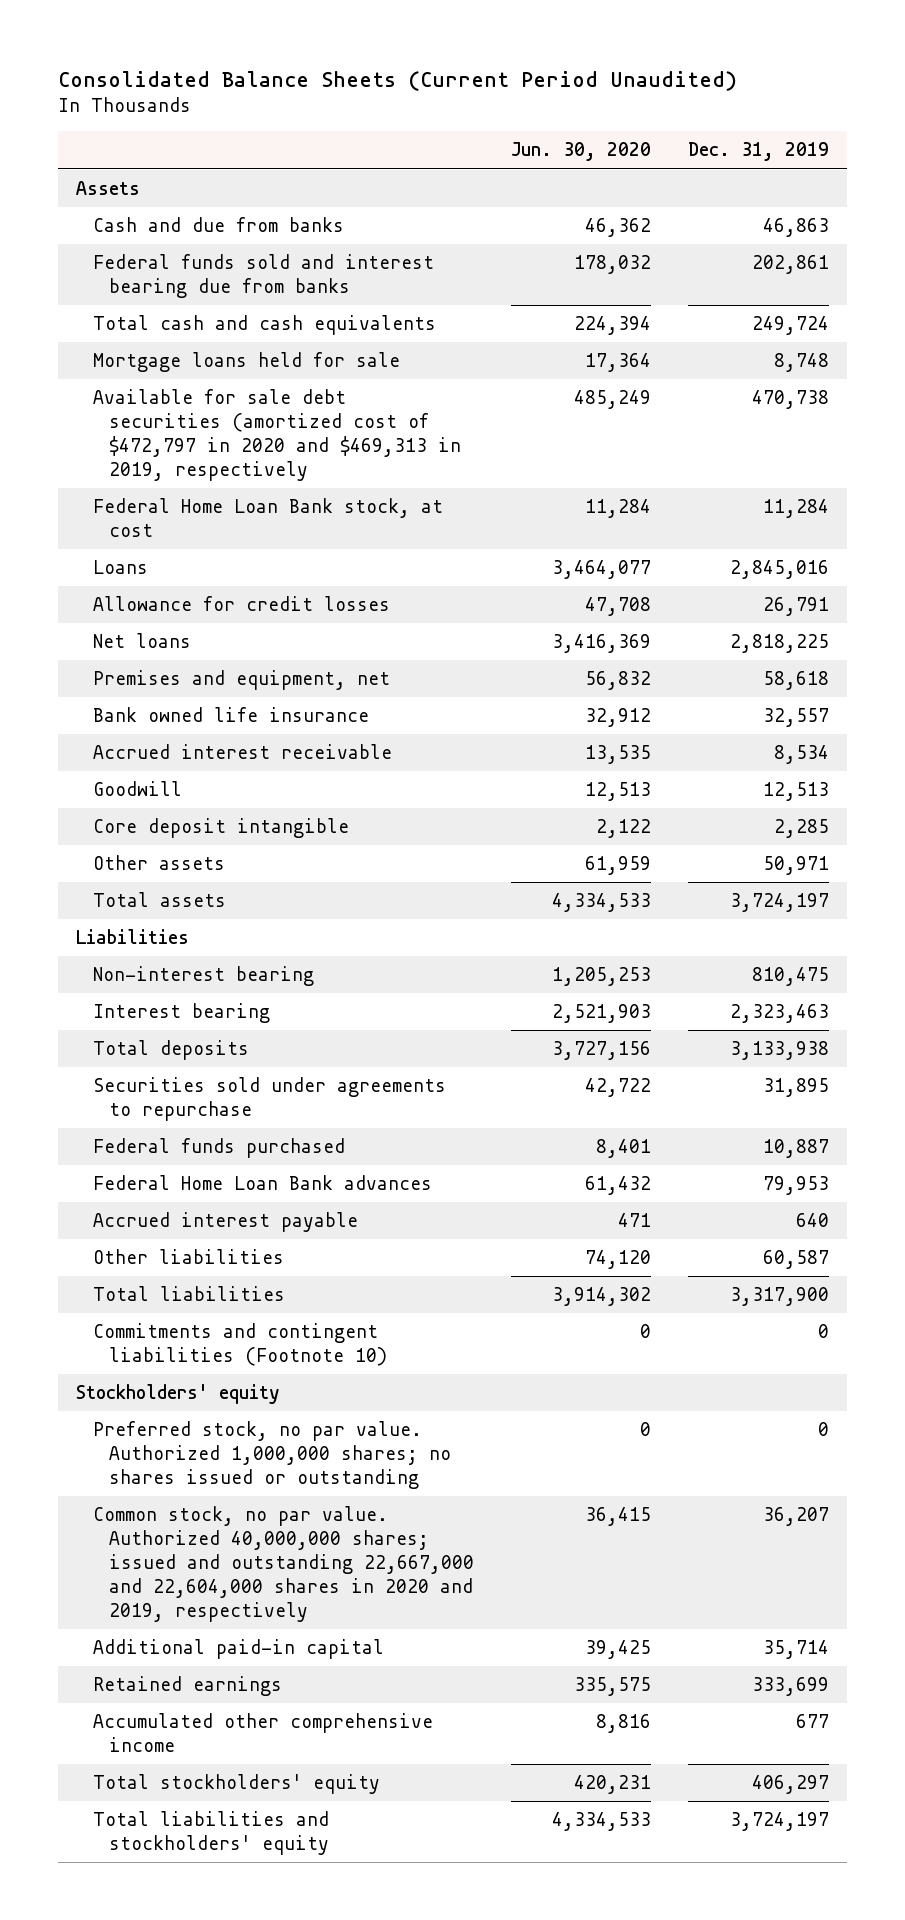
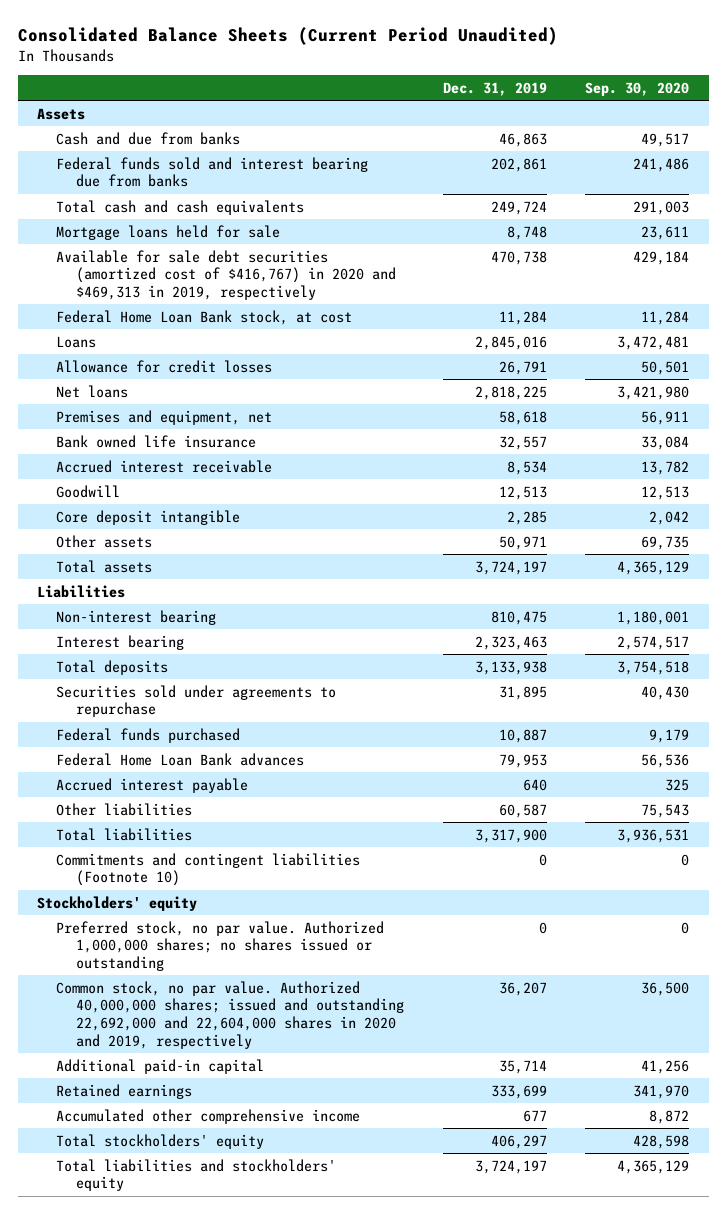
- | Jun. 30, 2020 | Dec. 31, 2019
+ | Dec. 31, 2019 | Sep. 30, 2020
- Available for sale debt securities (amortized cost of $472,797 in 2020 and $469,313 in 2019, respectively | 485,249 | 470,738
+ Available for sale debt securities (amortized cost of $416,767) in 2020 and $469,313 in 2019, respectively | 470,738 | 429,184
- Common stock, no par value. Authorized 40,000,000 shares; issued and outstanding 22,667,000 and 22,604,000 shares in 2020 and 2019, respectively | 36,415 | 36,207
+ Common stock, no par value. Authorized 40,000,000 shares; issued and outstanding 22,692,000 and 22,604,000 shares in 2020 and 2019, respectively | 36,207 | 36,500

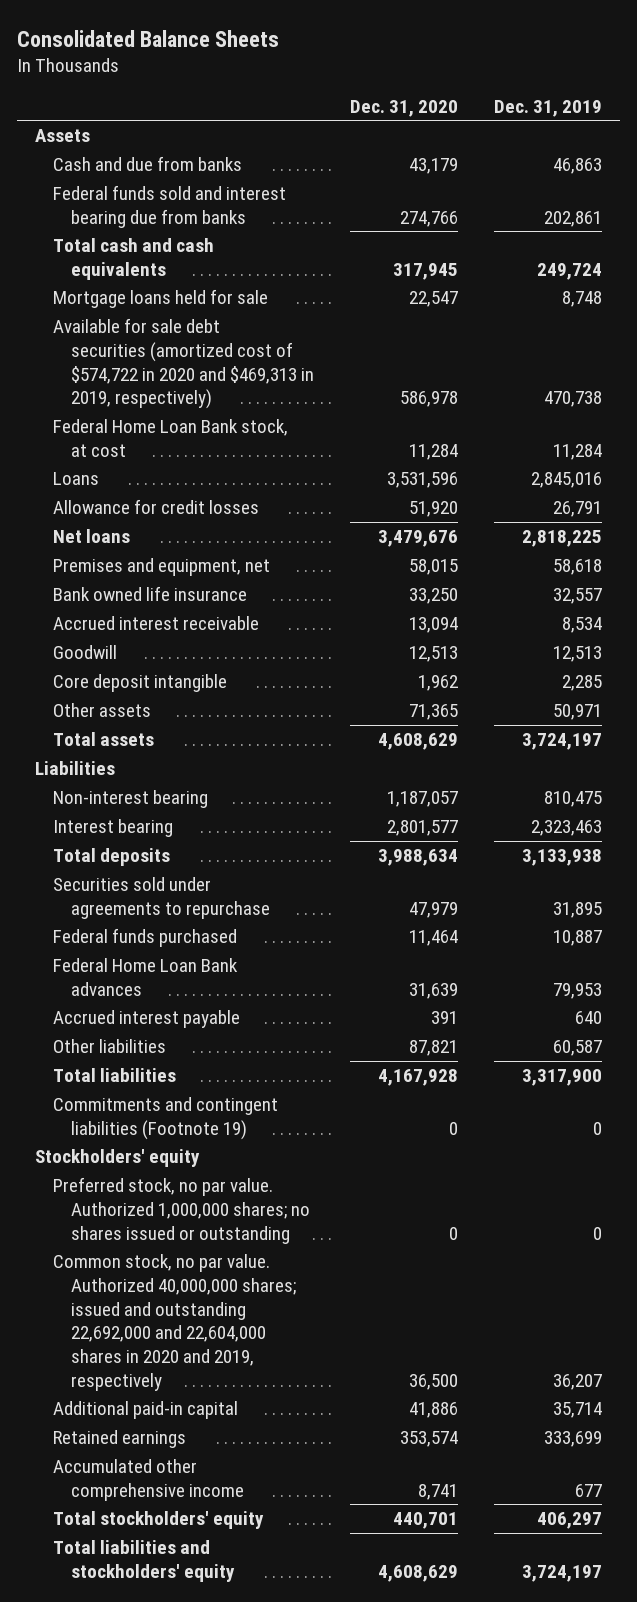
- Consolidated Balance Sheets (Current Period Unaudited)
+ Consolidated Balance Sheets
- | Dec. 31, 2019 | Sep. 30, 2020
+ | Dec. 31, 2020 | Dec. 31, 2019
- Available for sale debt securities (amortized cost of $416,767) in 2020 and $469,313 in 2019, respectively | 470,738 | 429,184
+ Available for sale debt securities (amortized cost of $574,722 in 2020 and $469,313 in 2019, respectively) | 586,978 | 470,738
- Commitments and contingent liabilities (Footnote 10) | 0 | 0
+ Commitments and contingent liabilities (Footnote 19) | 0 | 0

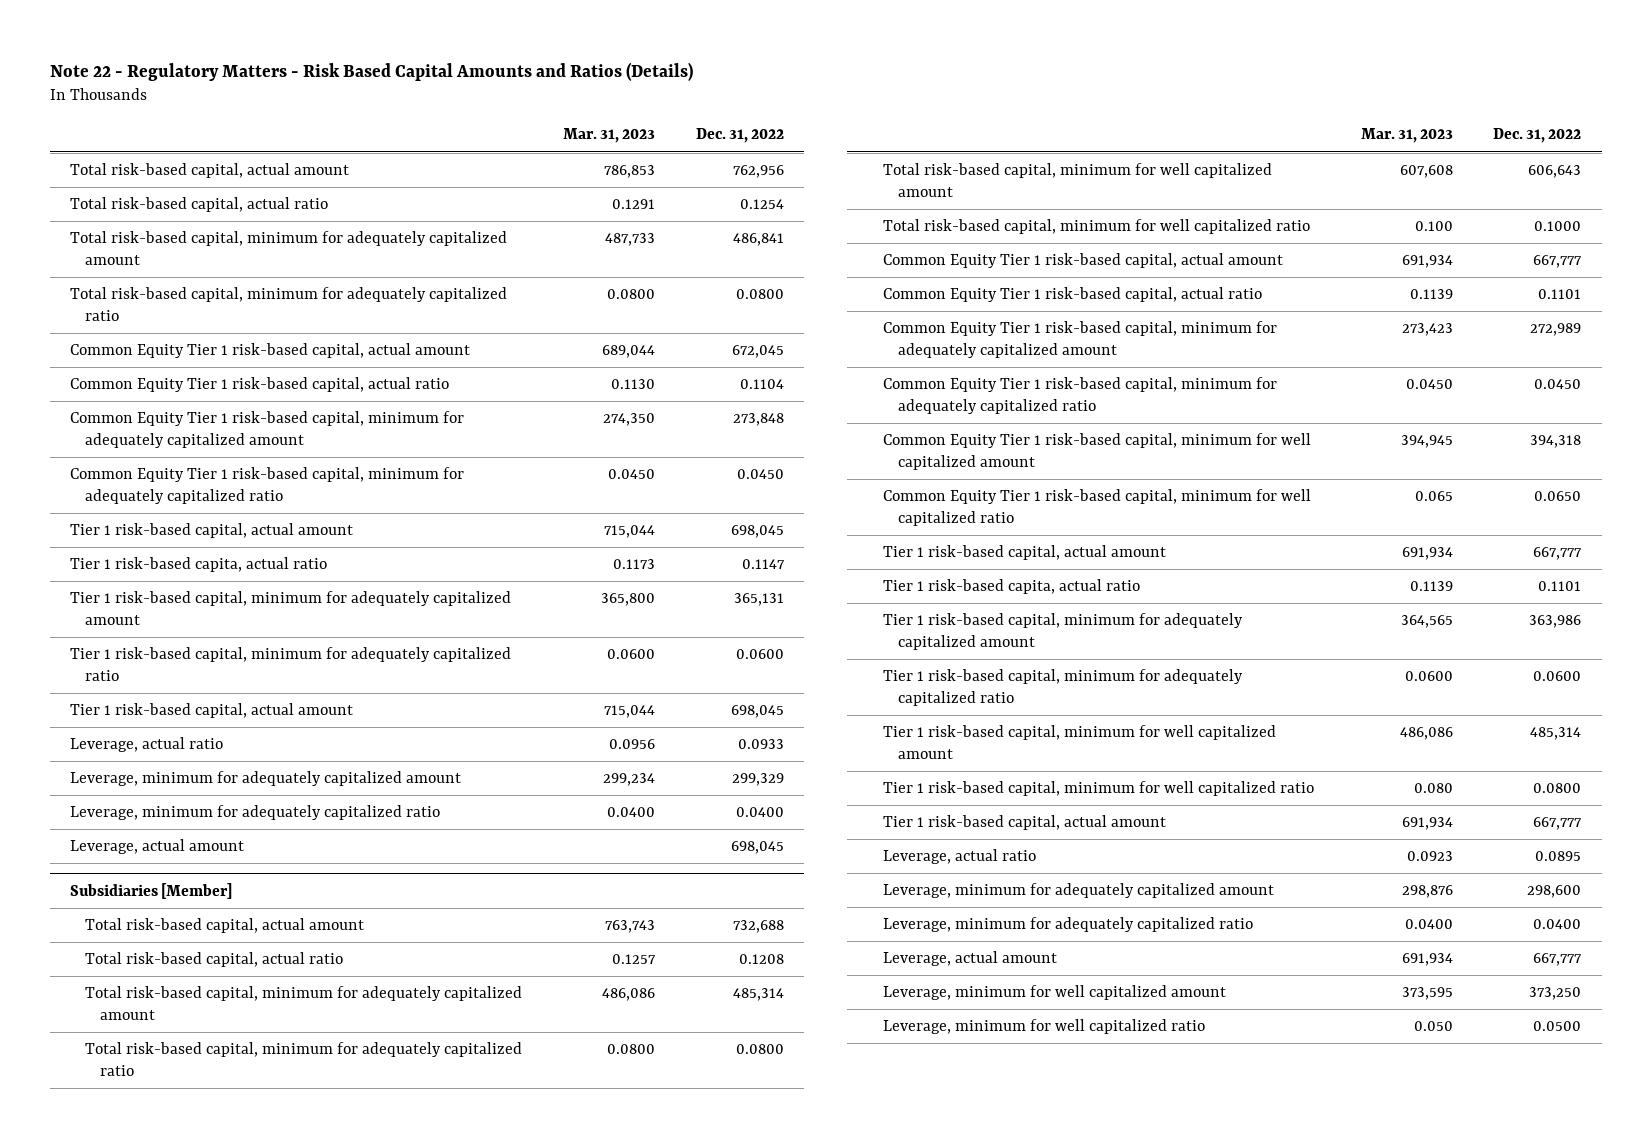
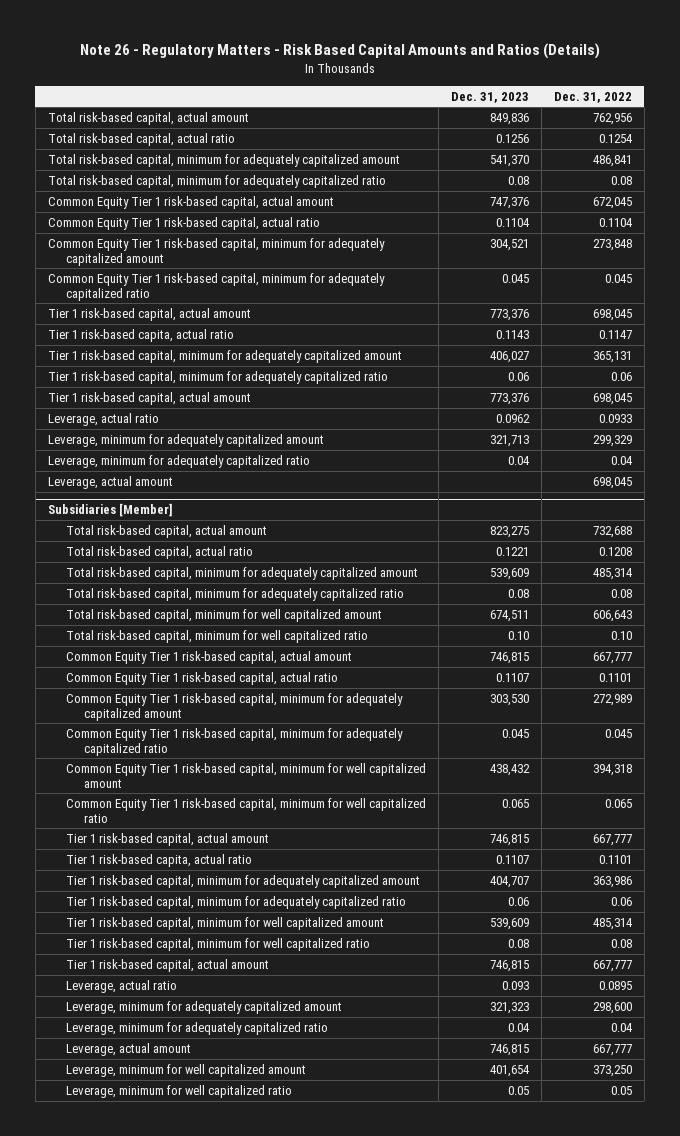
- Note 22 - Regulatory Matters - Risk Based Capital Amounts and Ratios (Details)
+ Note 26 - Regulatory Matters - Risk Based Capital Amounts and Ratios (Details)
- | Mar. 31, 2023 | Dec. 31, 2022
+ | Dec. 31, 2023 | Dec. 31, 2022
- Total risk-based capital, minimum for adequately capitalized ratio | 0.0800 | 0.0800
+ Total risk-based capital, minimum for adequately capitalized ratio | 0.08 | 0.08
- Common Equity Tier 1 risk-based capital, minimum for adequately capitalized ratio | 0.0450 | 0.0450
+ Common Equity Tier 1 risk-based capital, minimum for adequately capitalized ratio | 0.045 | 0.045
- Tier 1 risk-based capital, minimum for adequately capitalized ratio | 0.0600 | 0.0600
+ Tier 1 risk-based capital, minimum for adequately capitalized ratio | 0.06 | 0.06
- Leverage, minimum for adequately capitalized ratio | 0.0400 | 0.0400
+ Leverage, minimum for adequately capitalized ratio | 0.04 | 0.04
@ Subsidiaries [Member]
- Total risk-based capital, minimum for adequately capitalized ratio | 0.0800 | 0.0800
+ Total risk-based capital, minimum for adequately capitalized ratio | 0.08 | 0.08
- Total risk-based capital, minimum for well capitalized ratio | 0.100 | 0.1000
+ Total risk-based capital, minimum for well capitalized ratio | 0.10 | 0.10
- Common Equity Tier 1 risk-based capital, minimum for adequately capitalized ratio | 0.0450 | 0.0450
+ Common Equity Tier 1 risk-based capital, minimum for adequately capitalized ratio | 0.045 | 0.045
- Common Equity Tier 1 risk-based capital, minimum for well capitalized ratio | 0.065 | 0.0650
+ Common Equity Tier 1 risk-based capital, minimum for well capitalized ratio | 0.065 | 0.065
- Tier 1 risk-based capital, minimum for adequately capitalized ratio | 0.0600 | 0.0600
+ Tier 1 risk-based capital, minimum for adequately capitalized ratio | 0.06 | 0.06
- Tier 1 risk-based capital, minimum for well capitalized ratio | 0.080 | 0.0800
+ Tier 1 risk-based capital, minimum for well capitalized ratio | 0.08 | 0.08
- Leverage, minimum for adequately capitalized ratio | 0.0400 | 0.0400
+ Leverage, minimum for adequately capitalized ratio | 0.04 | 0.04
- Leverage, minimum for well capitalized ratio | 0.050 | 0.0500
+ Leverage, minimum for well capitalized ratio | 0.05 | 0.05

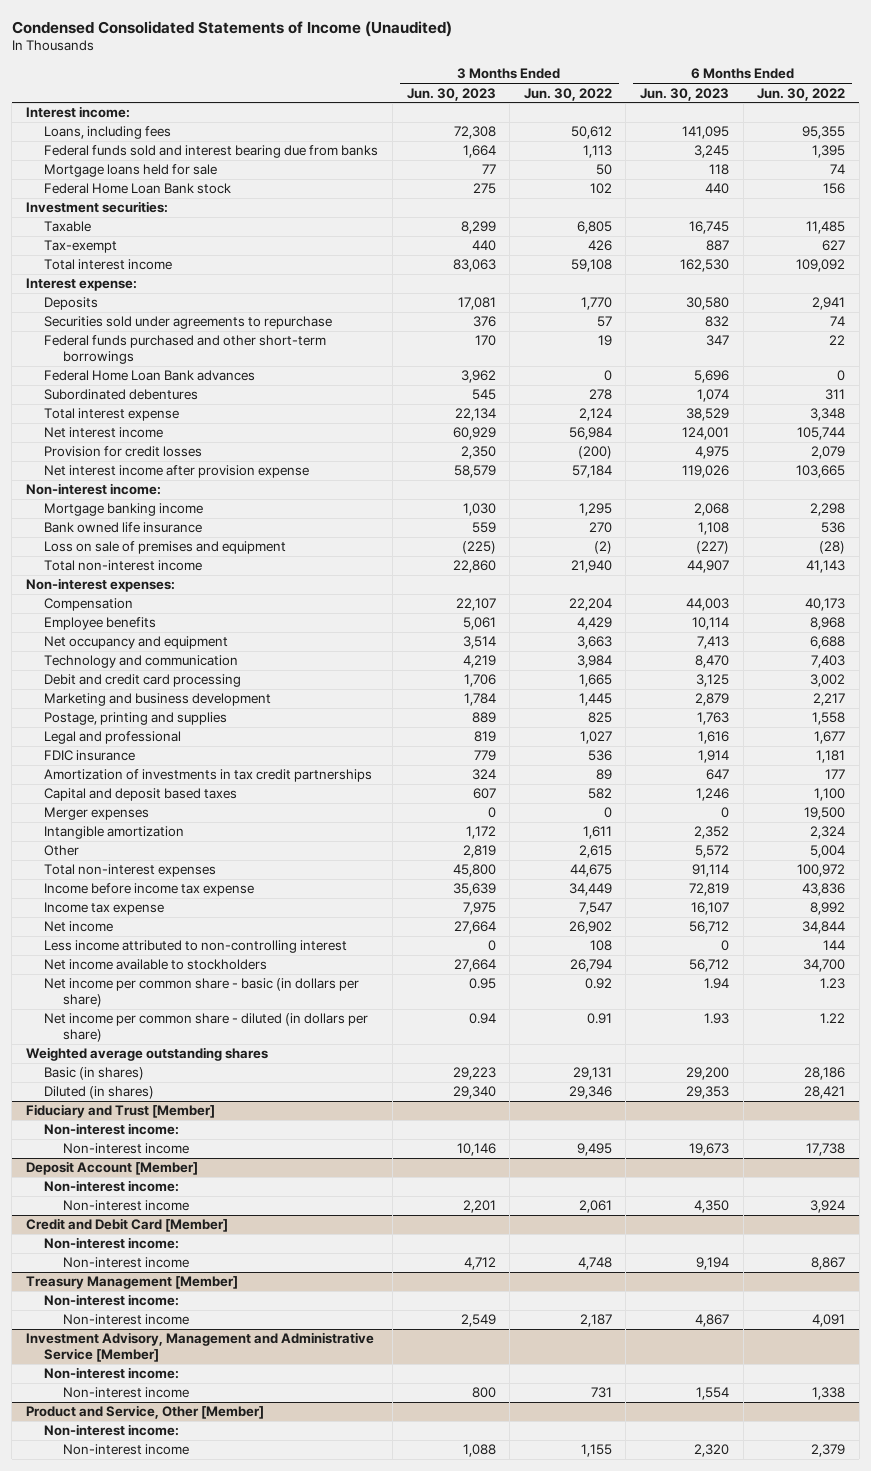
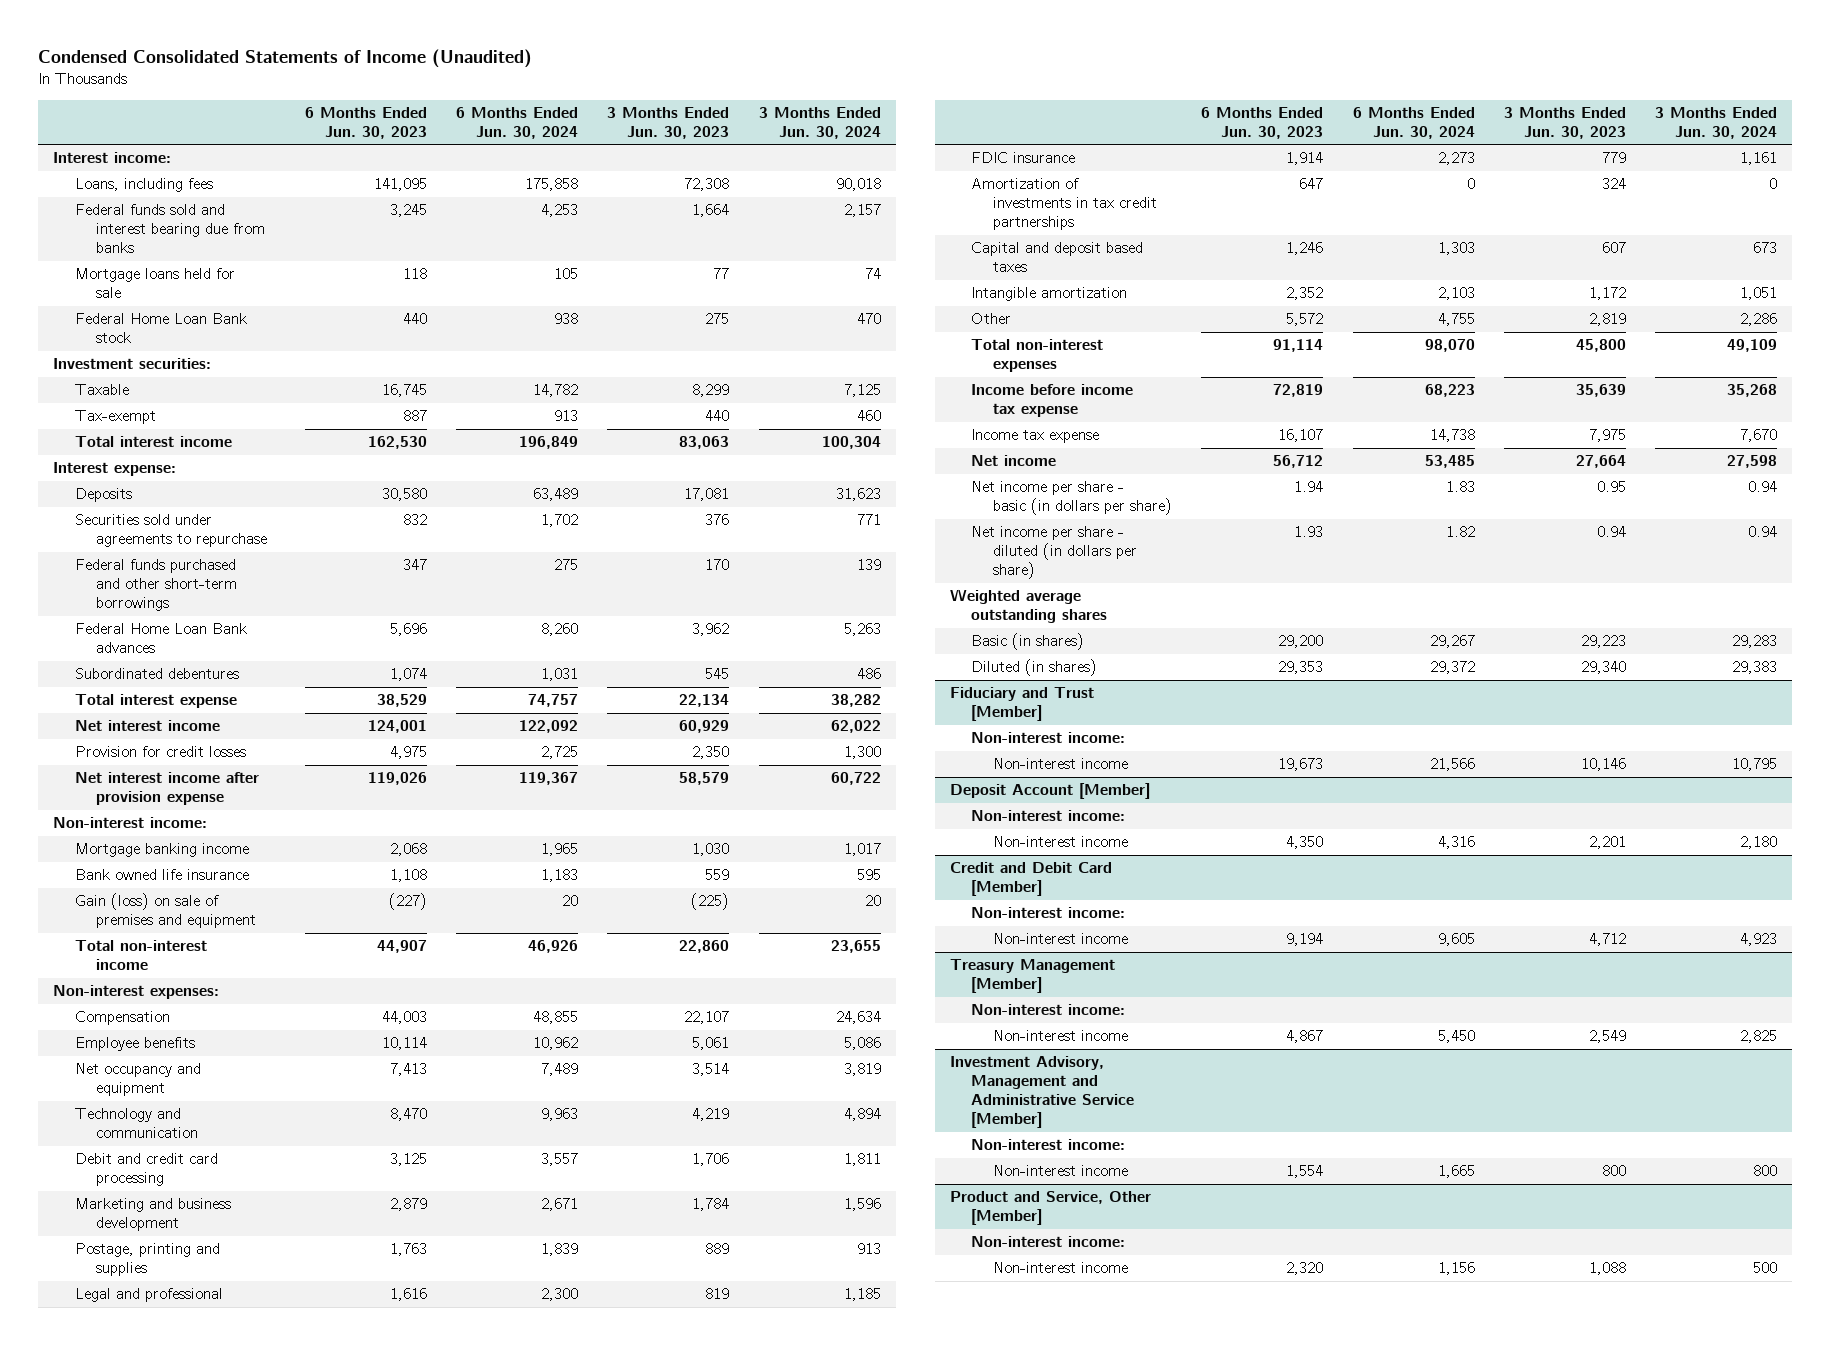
- | 3 Months Ended Jun. 30, 2023 | 3 Months Ended Jun. 30, 2022 | 6 Months Ended Jun. 30, 2023 | 6 Months Ended Jun. 30, 2022
+ | 6 Months Ended Jun. 30, 2023 | 6 Months Ended Jun. 30, 2024 | 3 Months Ended Jun. 30, 2023 | 3 Months Ended Jun. 30, 2024
- Loss on sale of premises and equipment | (225) | (2) | (227) | (28)
+ Gain (loss) on sale of premises and equipment | (227) | 20 | (225) | 20
- Merger expenses | 0 | 0 | 0 | 19,500
- Less income attributed to non-controlling interest | 0 | 108 | 0 | 144
- Net income available to stockholders | 27,664 | 26,794 | 56,712 | 34,700
- Net income per common share - basic (in dollars per share) | 0.95 | 0.92 | 1.94 | 1.23
- Net income per common share - diluted (in dollars per share) | 0.94 | 0.91 | 1.93 | 1.22
+ Net income per share - basic (in dollars per share) | 1.94 | 1.83 | 0.95 | 0.94
+ Net income per share - diluted (in dollars per share) | 1.93 | 1.82 | 0.94 | 0.94

